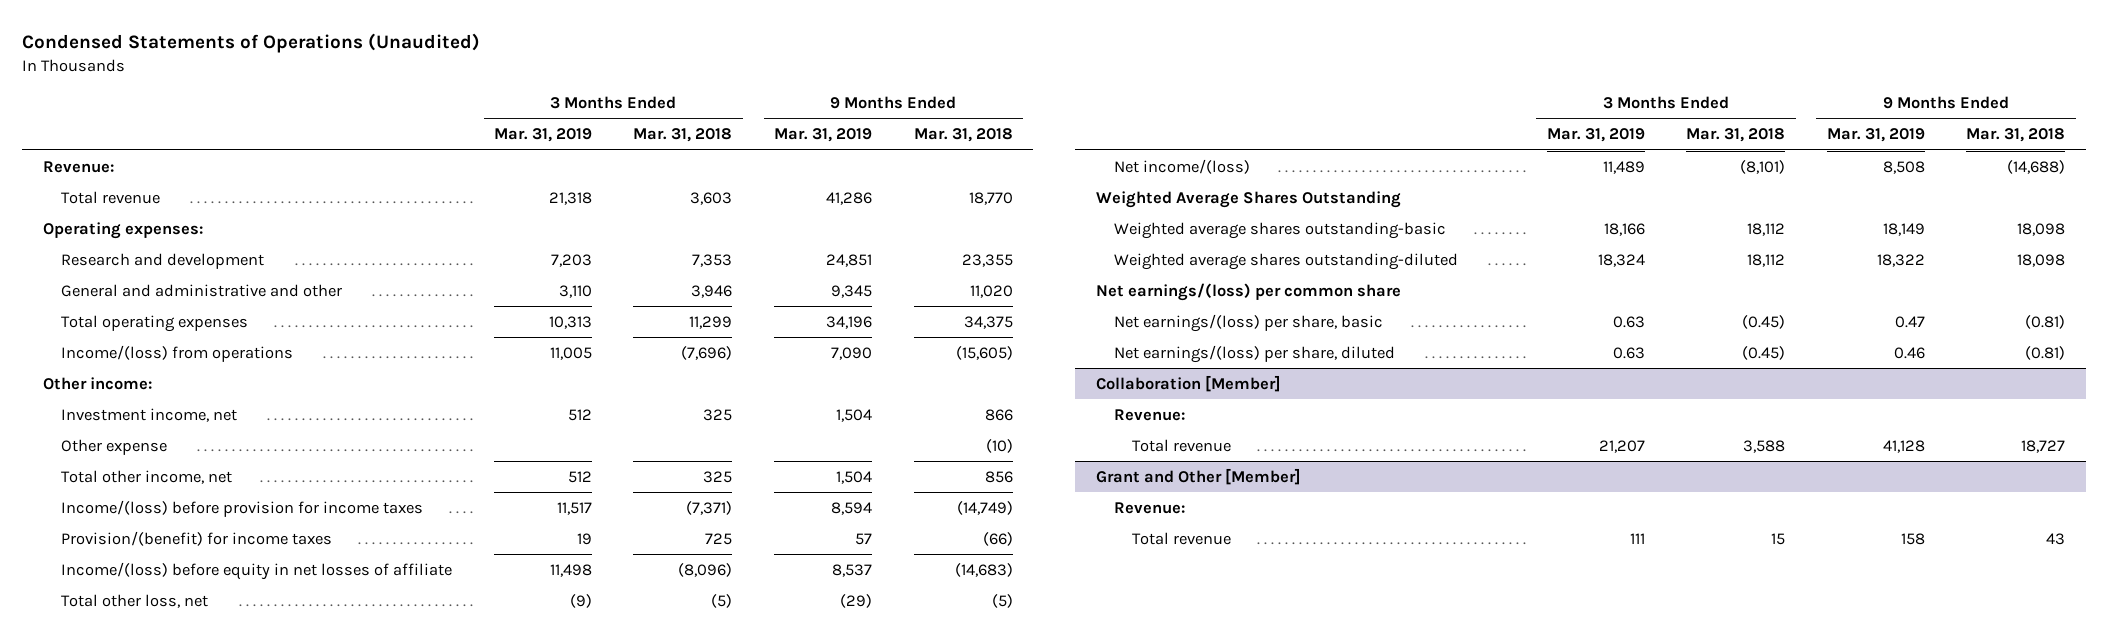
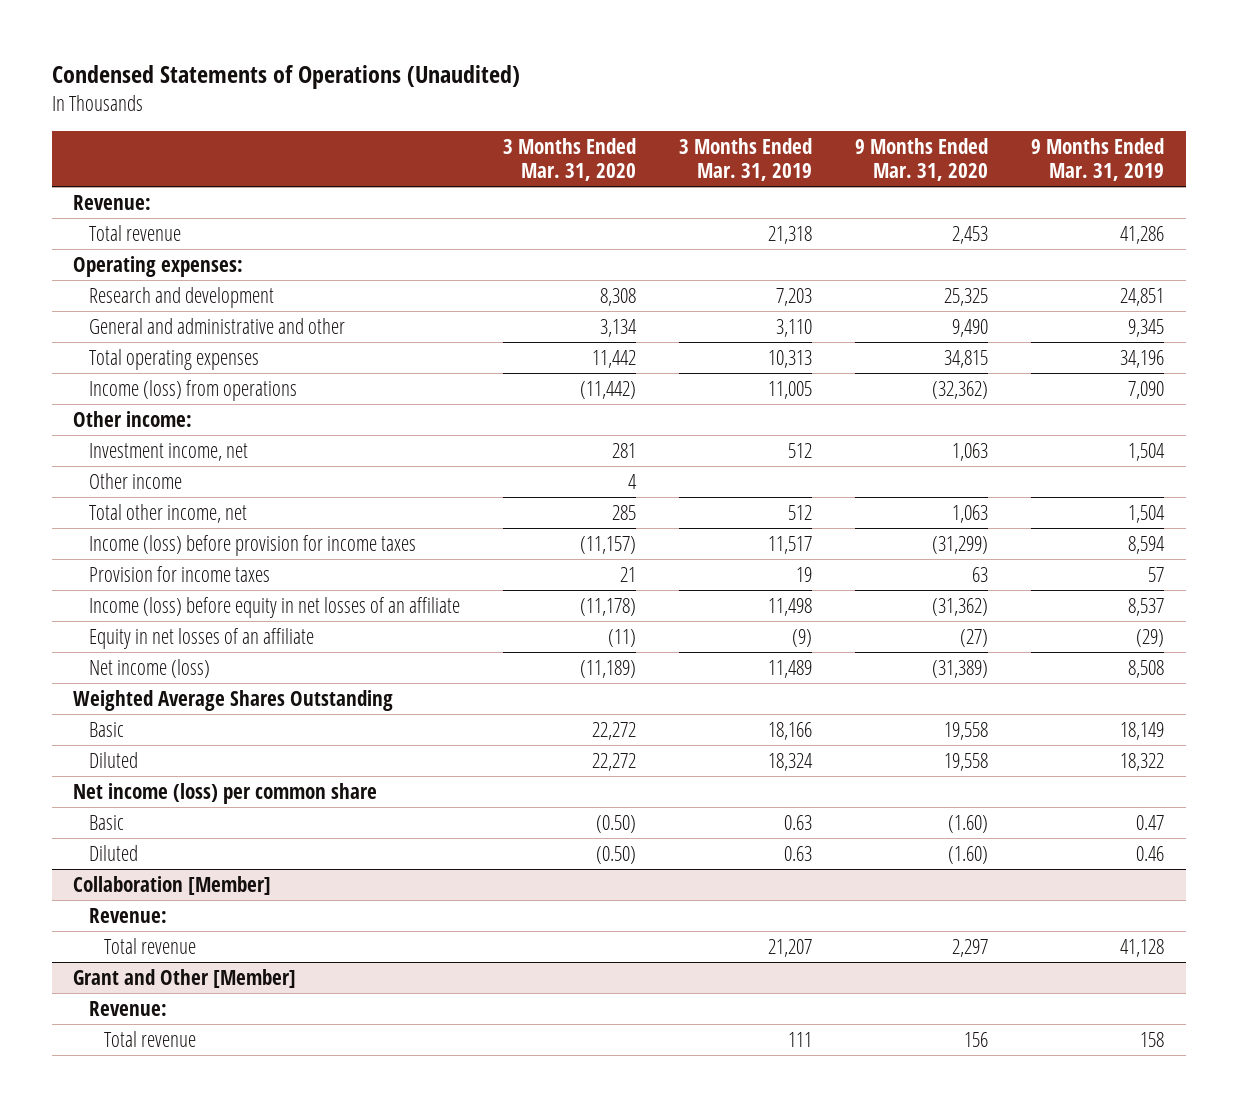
- | 3 Months Ended Mar. 31, 2019 | 3 Months Ended Mar. 31, 2018 | 9 Months Ended Mar. 31, 2019 | 9 Months Ended Mar. 31, 2018
+ | 3 Months Ended Mar. 31, 2020 | 3 Months Ended Mar. 31, 2019 | 9 Months Ended Mar. 31, 2020 | 9 Months Ended Mar. 31, 2019
- Income/(loss) from operations | 11,005 | (7,696) | 7,090 | (15,605)
+ Income (loss) from operations | (11,442) | 11,005 | (32,362) | 7,090
- Other expense | | | | (10)
+ Other income | 4 | | |
- Income/(loss) before provision for income taxes | 11,517 | (7,371) | 8,594 | (14,749)
- Provision/(benefit) for income taxes | 19 | 725 | 57 | (66)
- Income/(loss) before equity in net losses of affiliate | 11,498 | (8,096) | 8,537 | (14,683)
- Total other loss, net | (9) | (5) | (29) | (5)
- Net income/(loss) | 11,489 | (8,101) | 8,508 | (14,688)
+ Income (loss) before provision for income taxes | (11,157) | 11,517 | (31,299) | 8,594
+ Provision for income taxes | 21 | 19 | 63 | 57
+ Income (loss) before equity in net losses of an affiliate | (11,178) | 11,498 | (31,362) | 8,537
+ Equity in net losses of an affiliate | (11) | (9) | (27) | (29)
+ Net income (loss) | (11,189) | 11,489 | (31,389) | 8,508
- Weighted average shares outstanding-basic | 18,166 | 18,112 | 18,149 | 18,098
- Weighted average shares outstanding-diluted | 18,324 | 18,112 | 18,322 | 18,098
- Net earnings/(loss) per common share
- Net earnings/(loss) per share, basic | 0.63 | (0.45) | 0.47 | (0.81)
- Net earnings/(loss) per share, diluted | 0.63 | (0.45) | 0.46 | (0.81)
+ Basic | 22,272 | 18,166 | 19,558 | 18,149
+ Diluted | 22,272 | 18,324 | 19,558 | 18,322
+ Net income (loss) per common share
+ Basic | (0.50) | 0.63 | (1.60) | 0.47
+ Diluted | (0.50) | 0.63 | (1.60) | 0.46

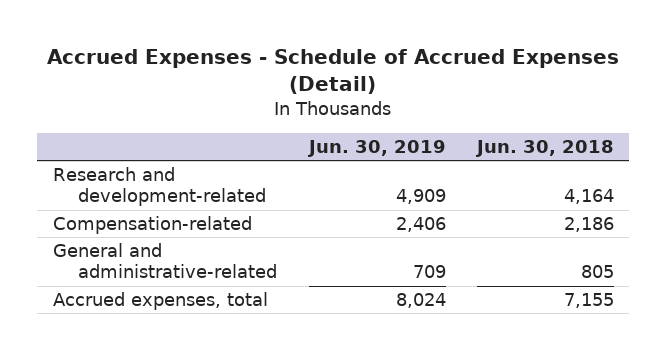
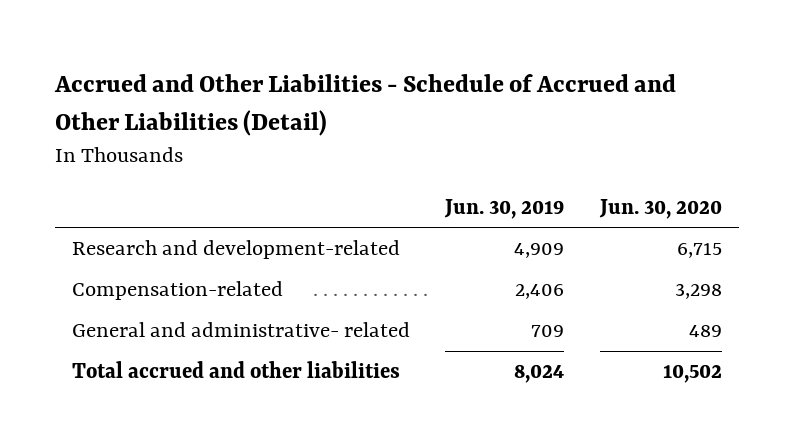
- Accrued Expenses - Schedule of Accrued Expenses (Detail)
+ Accrued and Other Liabilities - Schedule of Accrued and Other Liabilities (Detail)
- | Jun. 30, 2019 | Jun. 30, 2018
+ | Jun. 30, 2019 | Jun. 30, 2020
- General and administrative-related | 709 | 805
- Accrued expenses, total | 8,024 | 7,155
+ General and administrative- related | 709 | 489
+ Total accrued and other liabilities | 8,024 | 10,502

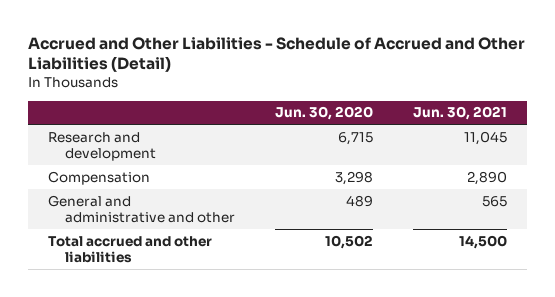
- | Jun. 30, 2019 | Jun. 30, 2020
+ | Jun. 30, 2020 | Jun. 30, 2021
- Research and development-related | 4,909 | 6,715
- Compensation-related | 2,406 | 3,298
- General and administrative- related | 709 | 489
+ Research and development | 6,715 | 11,045
+ Compensation | 3,298 | 2,890
+ General and administrative and other | 489 | 565

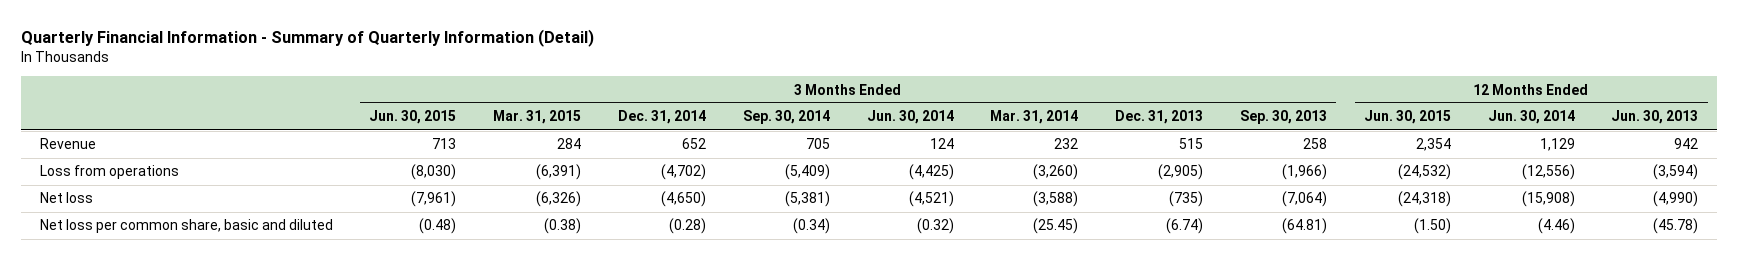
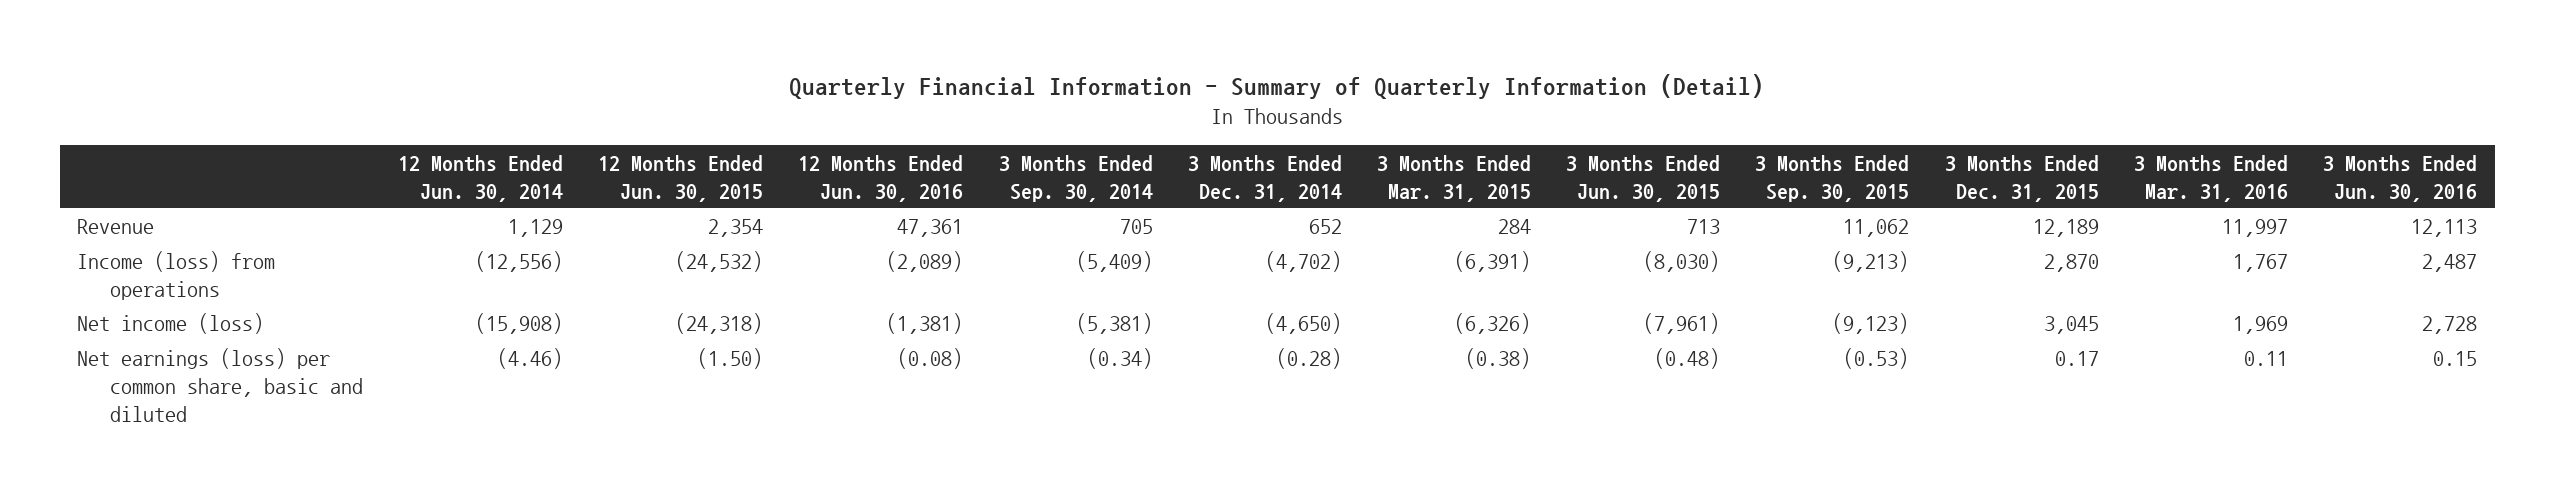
- | 3 Months Ended Jun. 30, 2015 | 3 Months Ended Mar. 31, 2015 | 3 Months Ended Dec. 31, 2014 | 3 Months Ended Sep. 30, 2014 | 3 Months Ended Jun. 30, 2014 | 3 Months Ended Mar. 31, 2014 | 3 Months Ended Dec. 31, 2013 | 3 Months Ended Sep. 30, 2013 | 12 Months Ended Jun. 30, 2015 | 12 Months Ended Jun. 30, 2014 | 12 Months Ended Jun. 30, 2013
+ | 12 Months Ended Jun. 30, 2014 | 12 Months Ended Jun. 30, 2015 | 12 Months Ended Jun. 30, 2016 | 3 Months Ended Sep. 30, 2014 | 3 Months Ended Dec. 31, 2014 | 3 Months Ended Mar. 31, 2015 | 3 Months Ended Jun. 30, 2015 | 3 Months Ended Sep. 30, 2015 | 3 Months Ended Dec. 31, 2015 | 3 Months Ended Mar. 31, 2016 | 3 Months Ended Jun. 30, 2016
- Loss from operations | (8,030) | (6,391) | (4,702) | (5,409) | (4,425) | (3,260) | (2,905) | (1,966) | (24,532) | (12,556) | (3,594)
- Net loss | (7,961) | (6,326) | (4,650) | (5,381) | (4,521) | (3,588) | (735) | (7,064) | (24,318) | (15,908) | (4,990)
- Net loss per common share, basic and diluted | (0.48) | (0.38) | (0.28) | (0.34) | (0.32) | (25.45) | (6.74) | (64.81) | (1.50) | (4.46) | (45.78)
+ Income (loss) from operations | (12,556) | (24,532) | (2,089) | (5,409) | (4,702) | (6,391) | (8,030) | (9,213) | 2,870 | 1,767 | 2,487
+ Net income (loss) | (15,908) | (24,318) | (1,381) | (5,381) | (4,650) | (6,326) | (7,961) | (9,123) | 3,045 | 1,969 | 2,728
+ Net earnings (loss) per common share, basic and diluted | (4.46) | (1.50) | (0.08) | (0.34) | (0.28) | (0.38) | (0.48) | (0.53) | 0.17 | 0.11 | 0.15

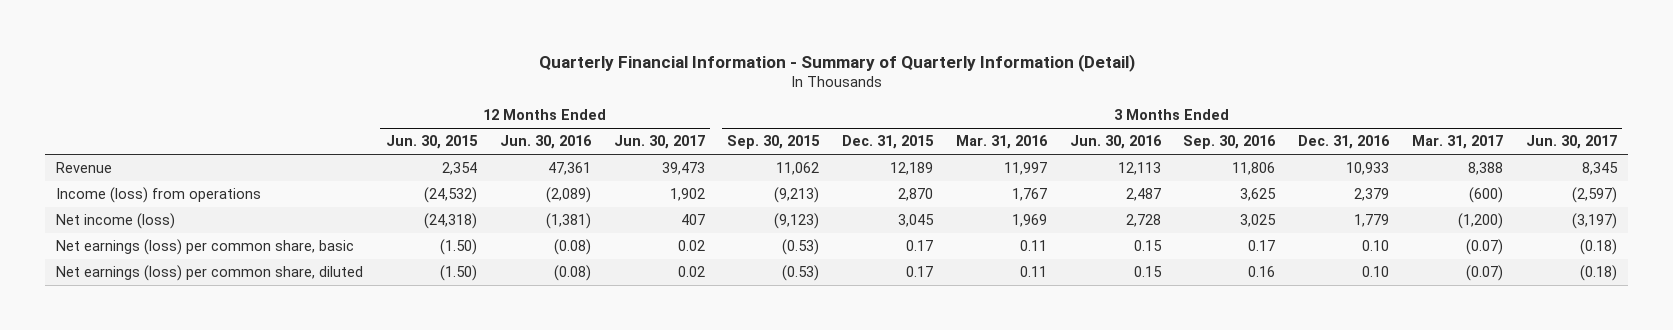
- | 12 Months Ended Jun. 30, 2014 | 12 Months Ended Jun. 30, 2015 | 12 Months Ended Jun. 30, 2016 | 3 Months Ended Sep. 30, 2014 | 3 Months Ended Dec. 31, 2014 | 3 Months Ended Mar. 31, 2015 | 3 Months Ended Jun. 30, 2015 | 3 Months Ended Sep. 30, 2015 | 3 Months Ended Dec. 31, 2015 | 3 Months Ended Mar. 31, 2016 | 3 Months Ended Jun. 30, 2016
+ | 12 Months Ended Jun. 30, 2015 | 12 Months Ended Jun. 30, 2016 | 12 Months Ended Jun. 30, 2017 | 3 Months Ended Sep. 30, 2015 | 3 Months Ended Dec. 31, 2015 | 3 Months Ended Mar. 31, 2016 | 3 Months Ended Jun. 30, 2016 | 3 Months Ended Sep. 30, 2016 | 3 Months Ended Dec. 31, 2016 | 3 Months Ended Mar. 31, 2017 | 3 Months Ended Jun. 30, 2017
- Net earnings (loss) per common share, basic and diluted | (4.46) | (1.50) | (0.08) | (0.34) | (0.28) | (0.38) | (0.48) | (0.53) | 0.17 | 0.11 | 0.15
+ Net earnings (loss) per common share, basic | (1.50) | (0.08) | 0.02 | (0.53) | 0.17 | 0.11 | 0.15 | 0.17 | 0.10 | (0.07) | (0.18)
+ Net earnings (loss) per common share, diluted | (1.50) | (0.08) | 0.02 | (0.53) | 0.17 | 0.11 | 0.15 | 0.16 | 0.10 | (0.07) | (0.18)

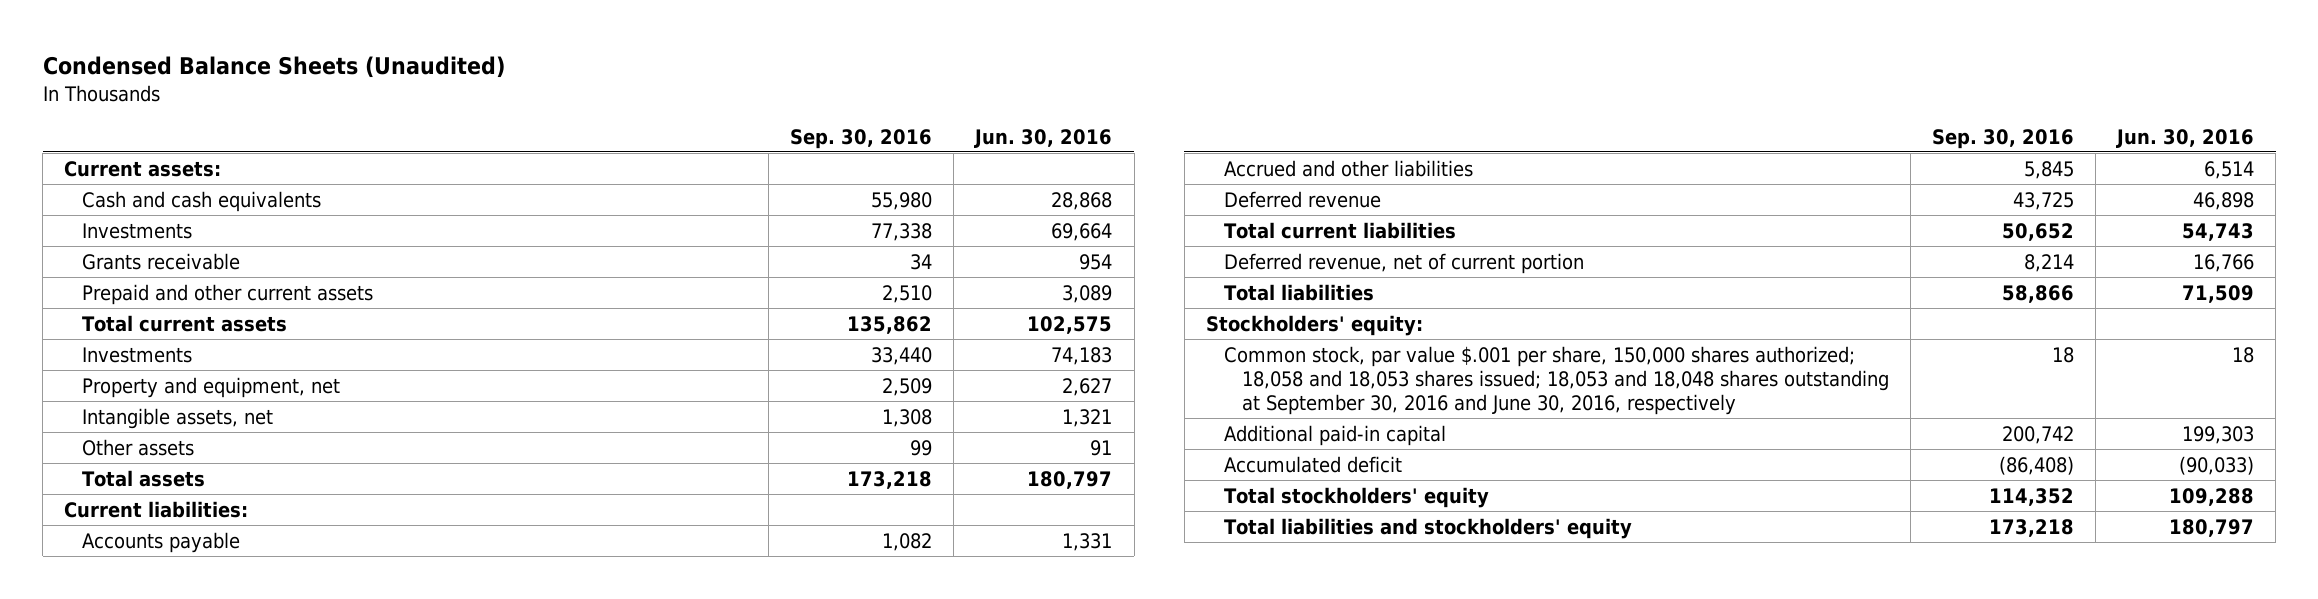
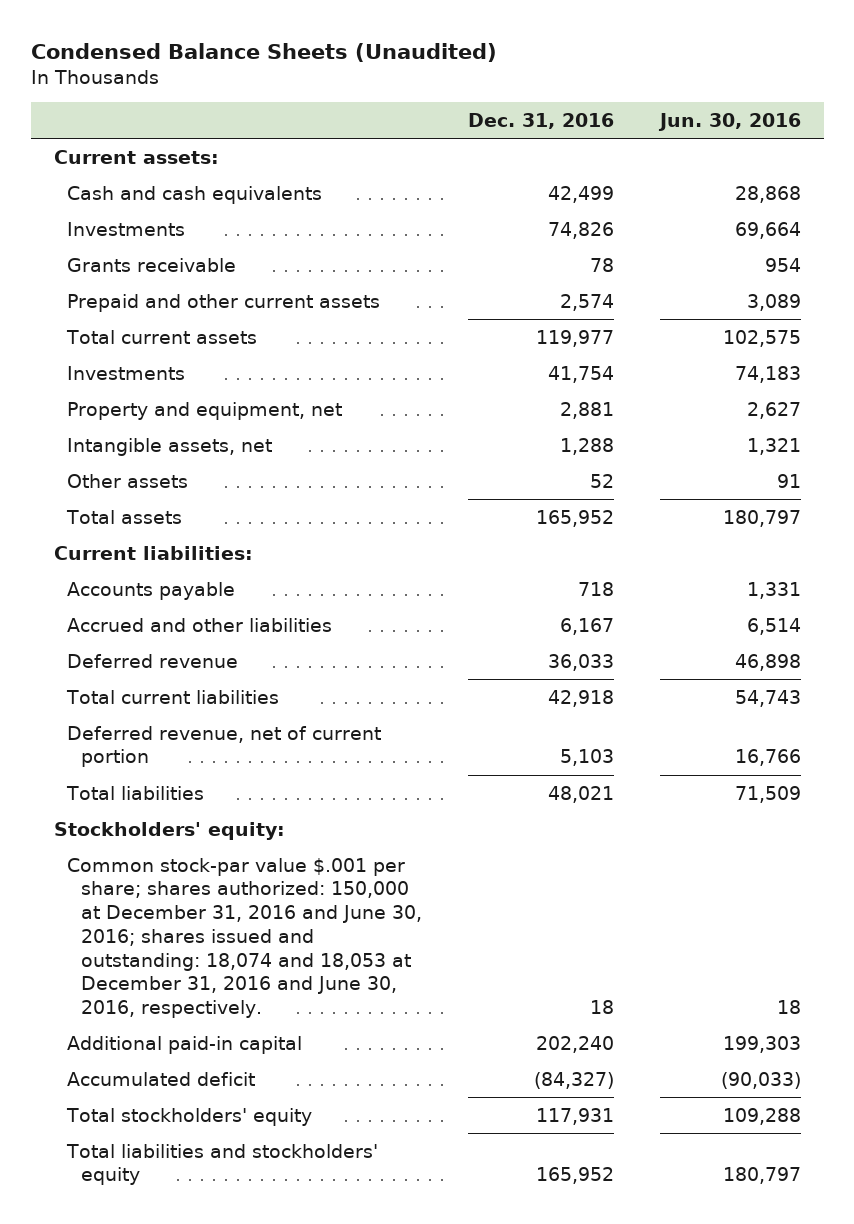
- | Sep. 30, 2016 | Jun. 30, 2016
+ | Dec. 31, 2016 | Jun. 30, 2016
- Common stock, par value $.001 per share, 150,000 shares authorized; 18,058 and 18,053 shares issued; 18,053 and 18,048 shares outstanding at September 30, 2016 and June 30, 2016, respectively | 18 | 18
+ Common stock-par value $.001 per share; shares authorized: 150,000 at December 31, 2016 and June 30, 2016; shares issued and outstanding: 18,074 and 18,053 at December 31, 2016 and June 30, 2016, respectively. | 18 | 18

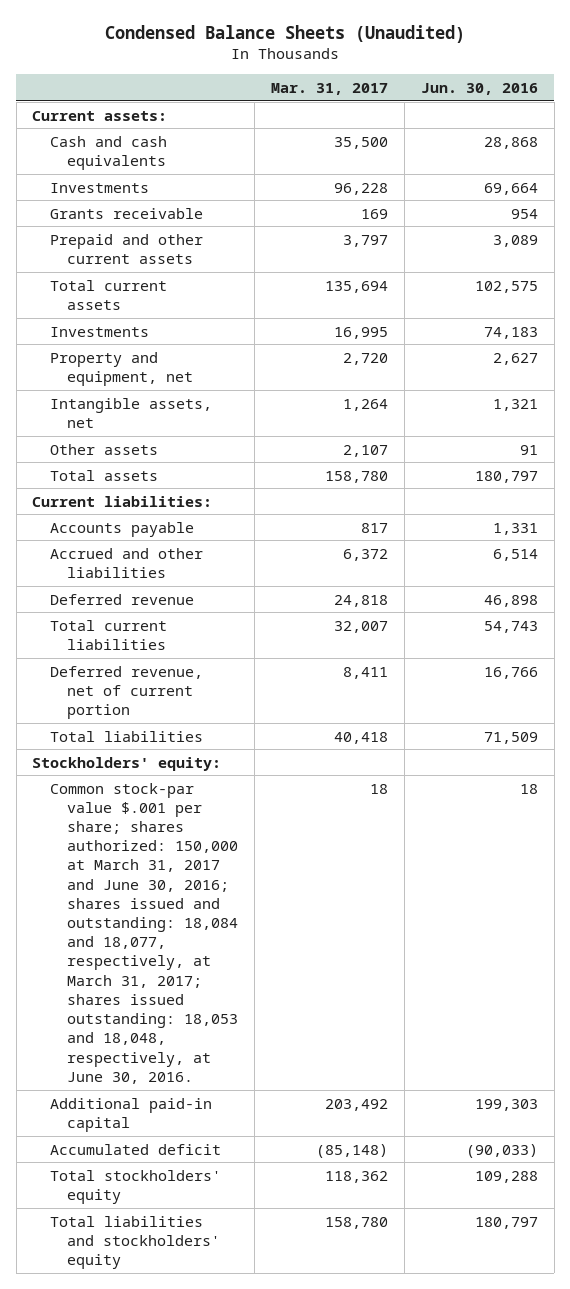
- | Dec. 31, 2016 | Jun. 30, 2016
+ | Mar. 31, 2017 | Jun. 30, 2016
- Common stock-par value $.001 per share; shares authorized: 150,000 at December 31, 2016 and June 30, 2016; shares issued and outstanding: 18,074 and 18,053 at December 31, 2016 and June 30, 2016, respectively. | 18 | 18
+ Common stock-par value $.001 per share; shares authorized: 150,000 at March 31, 2017 and June 30, 2016; shares issued and outstanding: 18,084 and 18,077, respectively, at March 31, 2017; shares issued outstanding: 18,053 and 18,048, respectively, at June 30, 2016. | 18 | 18

